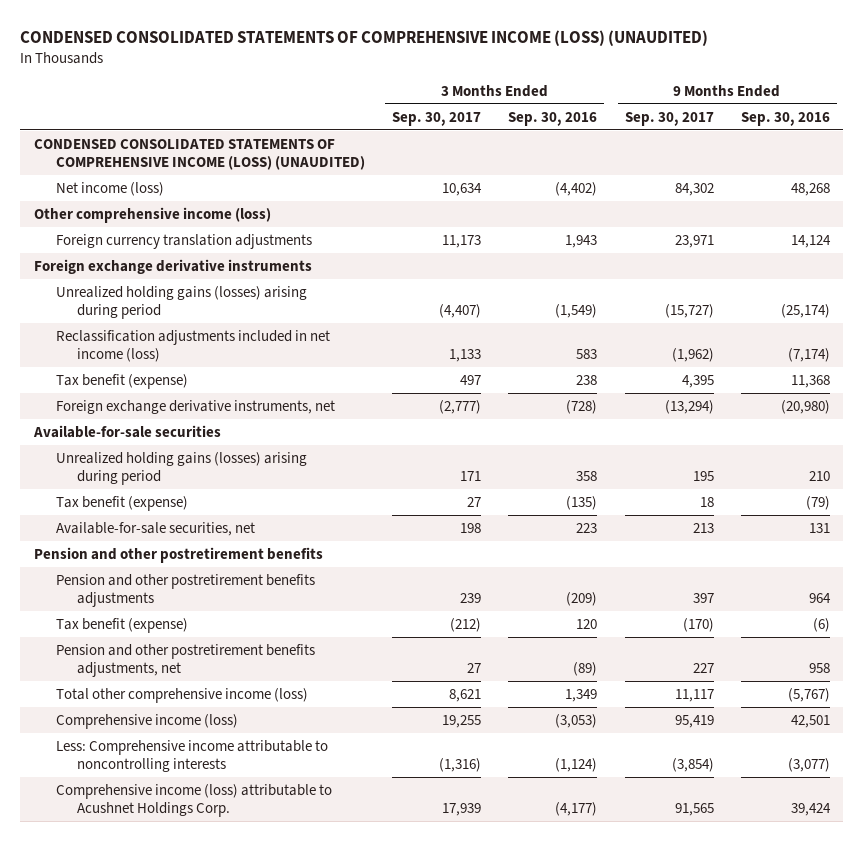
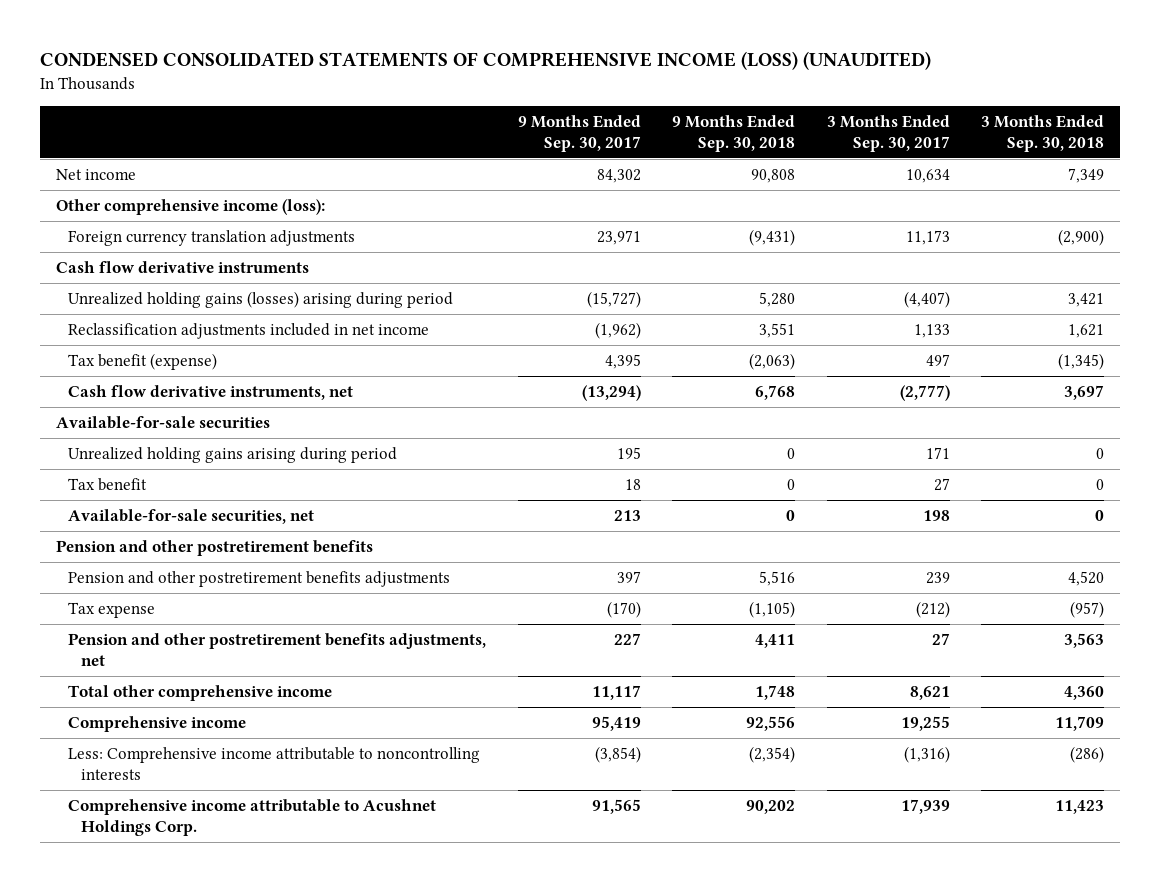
- | 3 Months Ended Sep. 30, 2017 | 3 Months Ended Sep. 30, 2016 | 9 Months Ended Sep. 30, 2017 | 9 Months Ended Sep. 30, 2016
+ | 9 Months Ended Sep. 30, 2017 | 9 Months Ended Sep. 30, 2018 | 3 Months Ended Sep. 30, 2017 | 3 Months Ended Sep. 30, 2018
- CONDENSED CONSOLIDATED STATEMENTS OF COMPREHENSIVE INCOME (LOSS) (UNAUDITED)
- Net income (loss) | 10,634 | (4,402) | 84,302 | 48,268
- Other comprehensive income (loss)
+ Net income | 84,302 | 90,808 | 10,634 | 7,349
+ Other comprehensive income (loss):
- Foreign exchange derivative instruments
+ Cash flow derivative instruments
- Reclassification adjustments included in net income (loss) | 1,133 | 583 | (1,962) | (7,174)
+ Reclassification adjustments included in net income | (1,962) | 3,551 | 1,133 | 1,621
- Foreign exchange derivative instruments, net | (2,777) | (728) | (13,294) | (20,980)
+ Cash flow derivative instruments, net | (13,294) | 6,768 | (2,777) | 3,697
- Unrealized holding gains (losses) arising during period | 171 | 358 | 195 | 210
- Tax benefit (expense) | 27 | (135) | 18 | (79)
+ Unrealized holding gains arising during period | 195 | 0 | 171 | 0
+ Tax benefit | 18 | 0 | 27 | 0
- Tax benefit (expense) | (212) | 120 | (170) | (6)
+ Tax expense | (170) | (1,105) | (212) | (957)
- Total other comprehensive income (loss) | 8,621 | 1,349 | 11,117 | (5,767)
- Comprehensive income (loss) | 19,255 | (3,053) | 95,419 | 42,501
+ Total other comprehensive income | 11,117 | 1,748 | 8,621 | 4,360
+ Comprehensive income | 95,419 | 92,556 | 19,255 | 11,709
- Comprehensive income (loss) attributable to Acushnet Holdings Corp. | 17,939 | (4,177) | 91,565 | 39,424
+ Comprehensive income attributable to Acushnet Holdings Corp. | 91,565 | 90,202 | 17,939 | 11,423

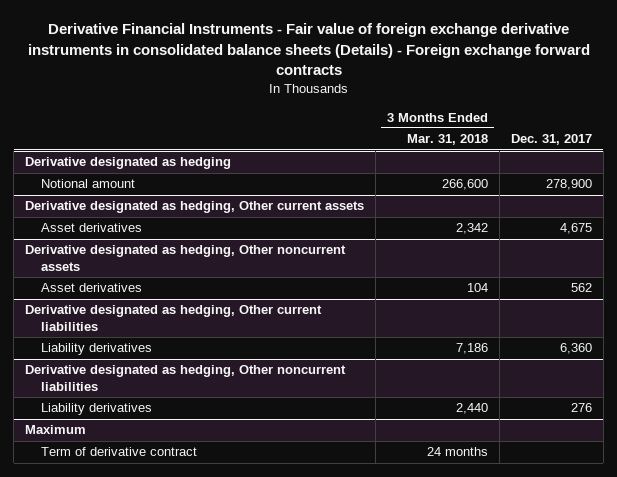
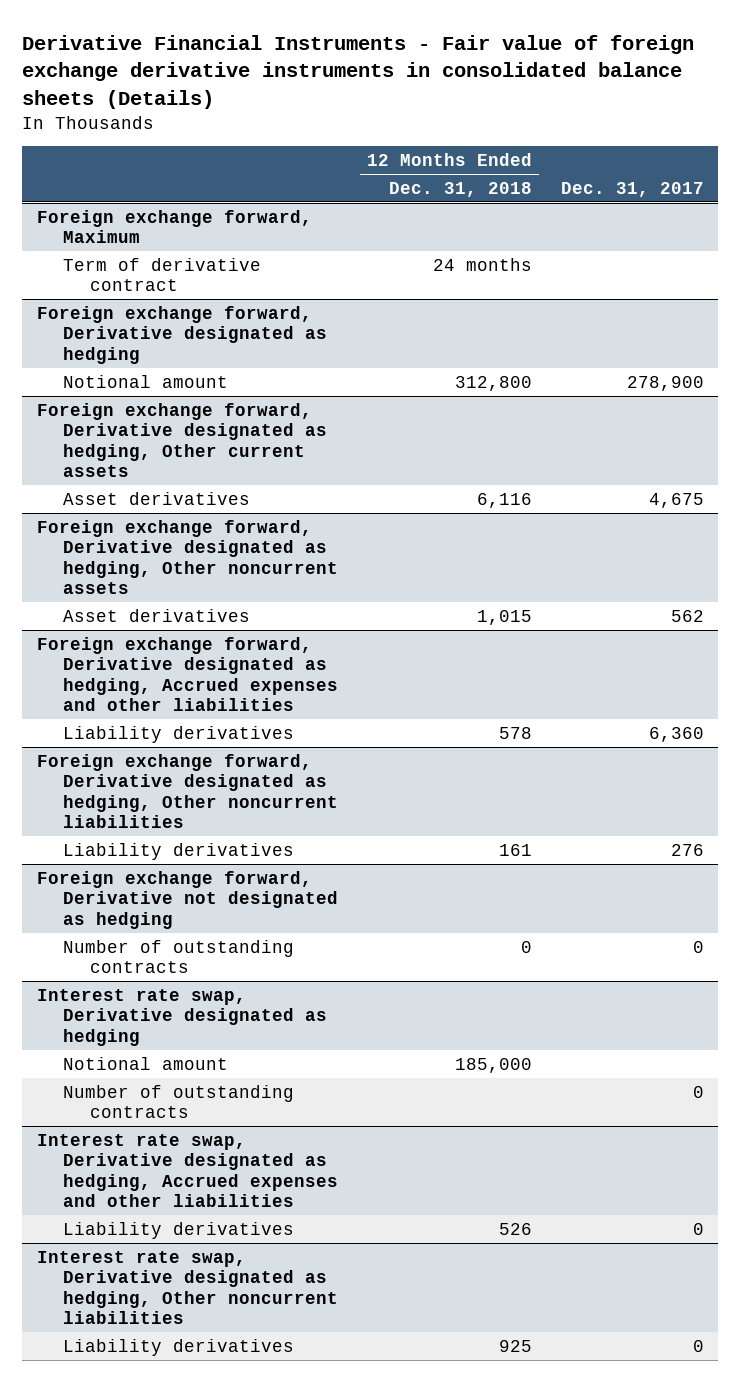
- Derivative Financial Instruments - Fair value of foreign exchange derivative instruments in consolidated balance sheets (Details) - Foreign exchange forward contracts
+ Derivative Financial Instruments - Fair value of foreign exchange derivative instruments in consolidated balance sheets (Details)
- | 3 Months Ended Mar. 31, 2018 | Dec. 31, 2017
+ | 12 Months Ended Dec. 31, 2018 | Dec. 31, 2017
- Derivative designated as hedging
+ Foreign exchange forward, Maximum
+ Term of derivative contract | 24 months |
+ Foreign exchange forward, Derivative designated as hedging
- Derivative designated as hedging, Other current assets
+ Foreign exchange forward, Derivative designated as hedging, Other current assets
- Derivative designated as hedging, Other noncurrent assets
+ Foreign exchange forward, Derivative designated as hedging, Other noncurrent assets
- Derivative designated as hedging, Other current liabilities
+ Foreign exchange forward, Derivative designated as hedging, Accrued expenses and other liabilities
- Derivative designated as hedging, Other noncurrent liabilities
+ Foreign exchange forward, Derivative designated as hedging, Other noncurrent liabilities
- Maximum
- Term of derivative contract | 24 months |
+ Foreign exchange forward, Derivative not designated as hedging
+ Number of outstanding contracts | 0 | 0
+ Interest rate swap, Derivative designated as hedging
+ Notional amount | 185,000 |
+ Number of outstanding contracts | | 0
+ Interest rate swap, Derivative designated as hedging, Accrued expenses and other liabilities
+ Liability derivatives | 526 | 0
+ Interest rate swap, Derivative designated as hedging, Other noncurrent liabilities
+ Liability derivatives | 925 | 0

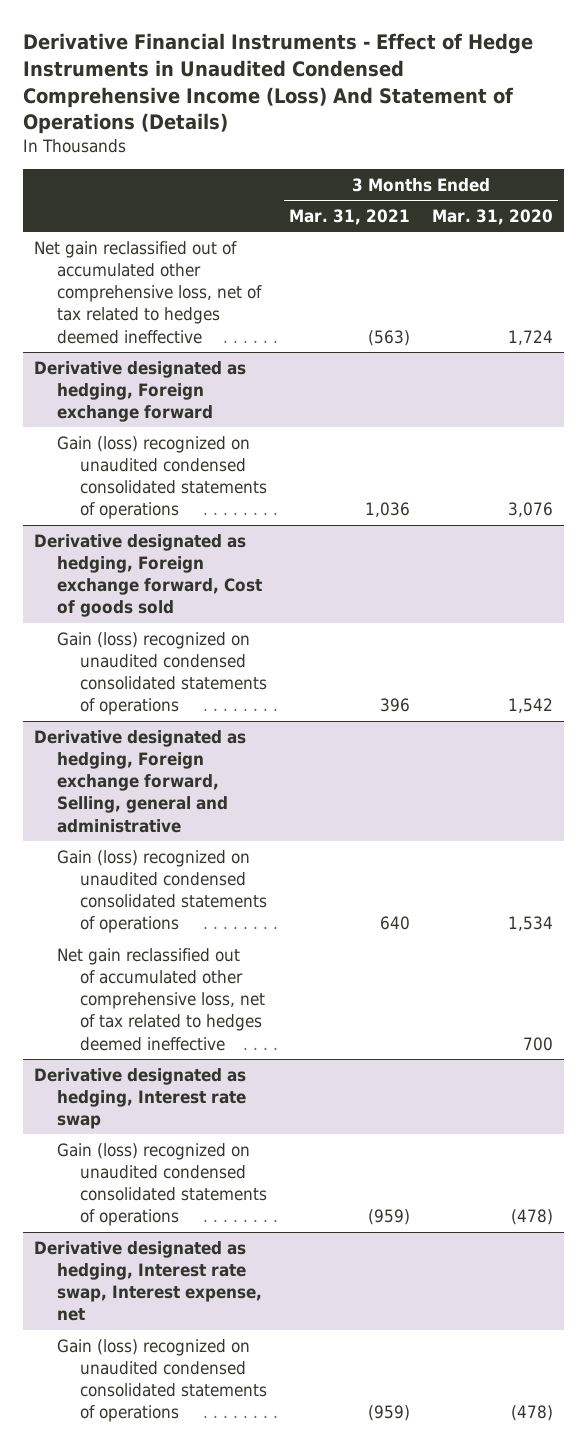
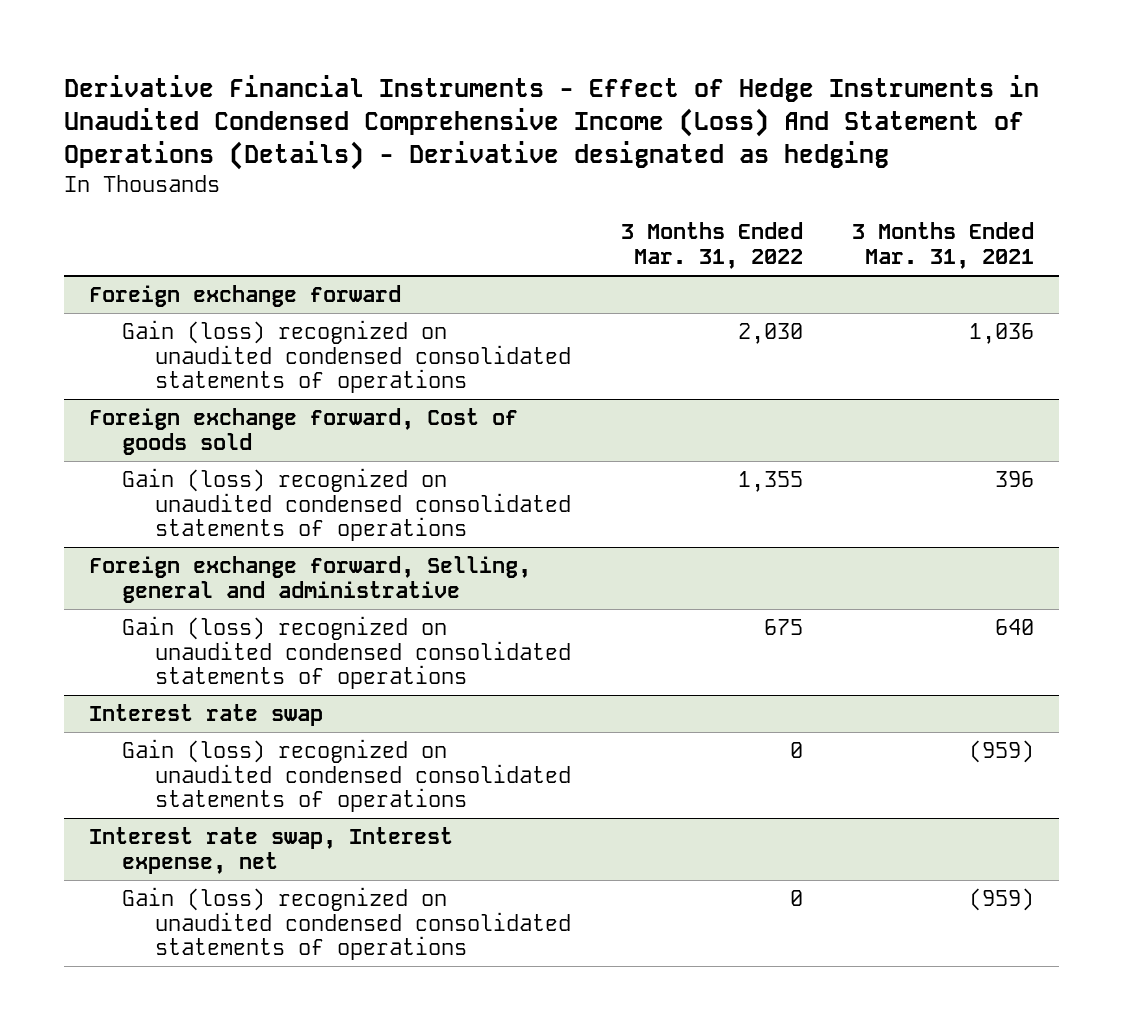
- Derivative Financial Instruments - Effect of Hedge Instruments in Unaudited Condensed Comprehensive Income (Loss) And Statement of Operations (Details)
+ Derivative Financial Instruments - Effect of Hedge Instruments in Unaudited Condensed Comprehensive Income (Loss) And Statement of Operations (Details) - Derivative designated as hedging
- | 3 Months Ended Mar. 31, 2021 | 3 Months Ended Mar. 31, 2020
+ | 3 Months Ended Mar. 31, 2022 | 3 Months Ended Mar. 31, 2021
- Net gain reclassified out of accumulated other comprehensive loss, net of tax related to hedges deemed ineffective | (563) | 1,724
- Derivative designated as hedging, Foreign exchange forward
+ Foreign exchange forward
- Derivative designated as hedging, Foreign exchange forward, Cost of goods sold
+ Foreign exchange forward, Cost of goods sold
- Derivative designated as hedging, Foreign exchange forward, Selling, general and administrative
+ Foreign exchange forward, Selling, general and administrative
- Net gain reclassified out of accumulated other comprehensive loss, net of tax related to hedges deemed ineffective | | 700
- Derivative designated as hedging, Interest rate swap
+ Interest rate swap
- Derivative designated as hedging, Interest rate swap, Interest expense, net
+ Interest rate swap, Interest expense, net

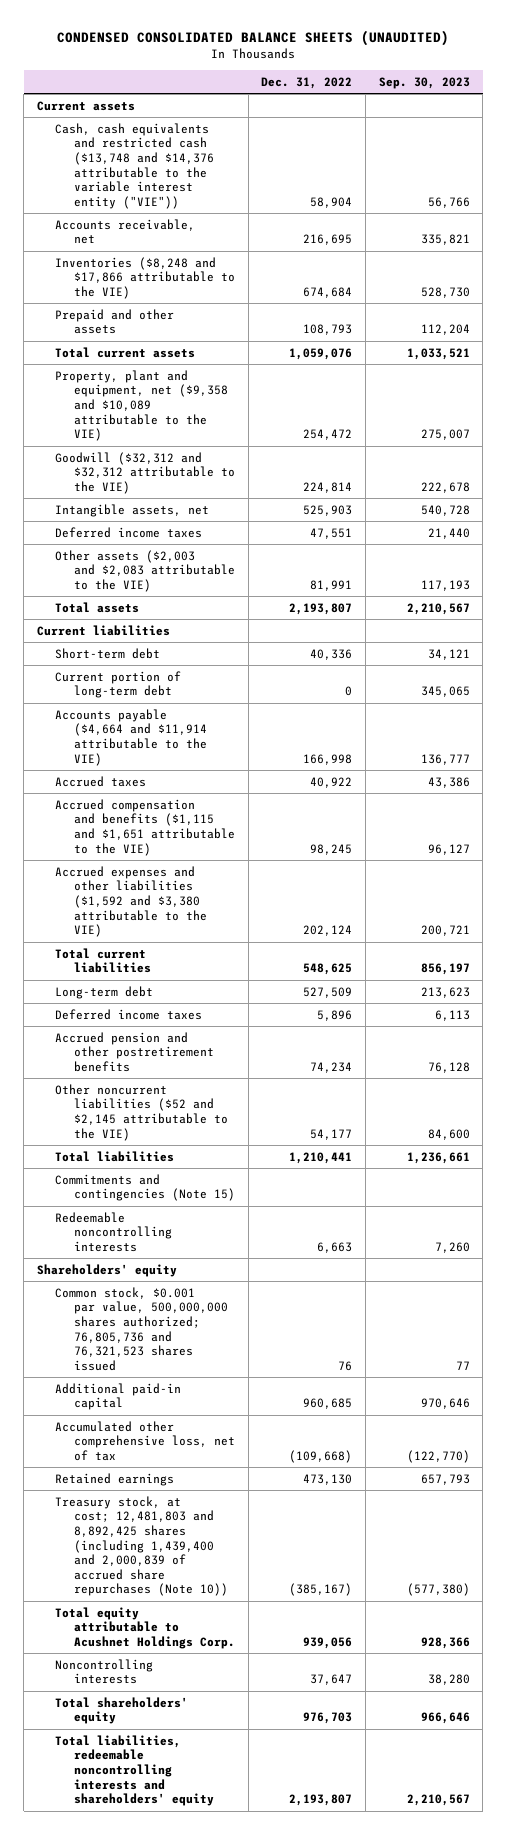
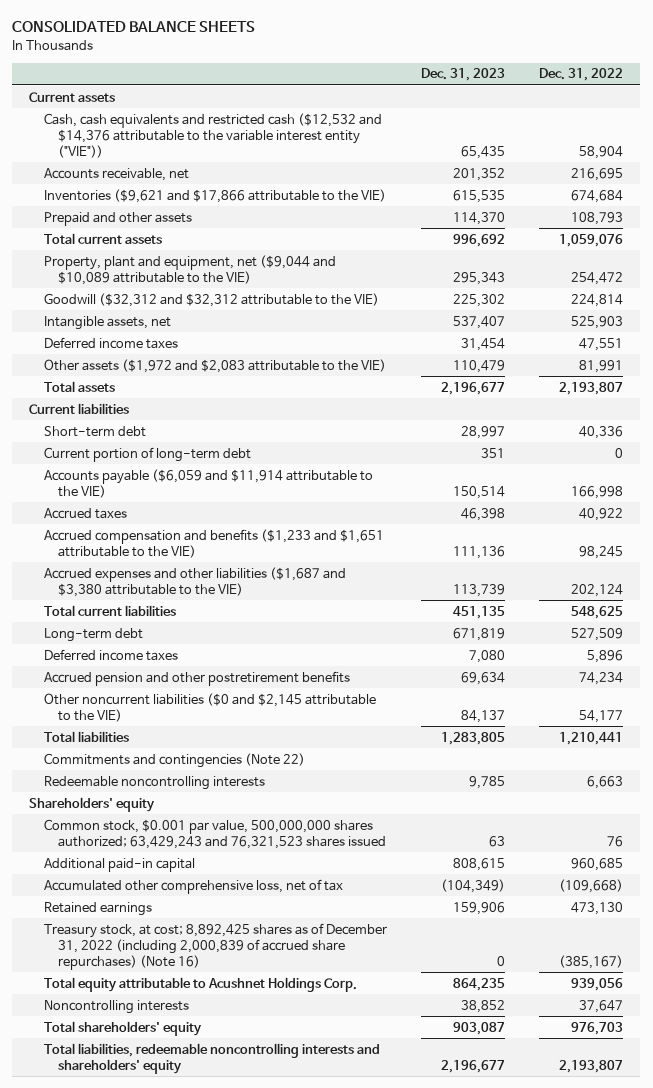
- CONDENSED CONSOLIDATED BALANCE SHEETS (UNAUDITED)
+ CONSOLIDATED BALANCE SHEETS
- | Dec. 31, 2022 | Sep. 30, 2023
+ | Dec. 31, 2023 | Dec. 31, 2022
- Cash, cash equivalents and restricted cash ($13,748 and $14,376 attributable to the variable interest entity ("VIE")) | 58,904 | 56,766
+ Cash, cash equivalents and restricted cash ($12,532 and $14,376 attributable to the variable interest entity ("VIE")) | 65,435 | 58,904
- Inventories ($8,248 and $17,866 attributable to the VIE) | 674,684 | 528,730
+ Inventories ($9,621 and $17,866 attributable to the VIE) | 615,535 | 674,684
- Property, plant and equipment, net ($9,358 and $10,089 attributable to the VIE) | 254,472 | 275,007
+ Property, plant and equipment, net ($9,044 and $10,089 attributable to the VIE) | 295,343 | 254,472
- Other assets ($2,003 and $2,083 attributable to the VIE) | 81,991 | 117,193
+ Other assets ($1,972 and $2,083 attributable to the VIE) | 110,479 | 81,991
- Accounts payable ($4,664 and $11,914 attributable to the VIE) | 166,998 | 136,777
+ Accounts payable ($6,059 and $11,914 attributable to the VIE) | 150,514 | 166,998
- Accrued compensation and benefits ($1,115 and $1,651 attributable to the VIE) | 98,245 | 96,127
- Accrued expenses and other liabilities ($1,592 and $3,380 attributable to the VIE) | 202,124 | 200,721
+ Accrued compensation and benefits ($1,233 and $1,651 attributable to the VIE) | 111,136 | 98,245
+ Accrued expenses and other liabilities ($1,687 and $3,380 attributable to the VIE) | 113,739 | 202,124
- Other noncurrent liabilities ($52 and $2,145 attributable to the VIE) | 54,177 | 84,600
+ Other noncurrent liabilities ($0 and $2,145 attributable to the VIE) | 84,137 | 54,177
- Commitments and contingencies (Note 15)
+ Commitments and contingencies (Note 22)
- Common stock, $0.001 par value, 500,000,000 shares authorized; 76,805,736 and 76,321,523 shares issued | 76 | 77
+ Common stock, $0.001 par value, 500,000,000 shares authorized; 63,429,243 and 76,321,523 shares issued | 63 | 76
- Treasury stock, at cost; 12,481,803 and 8,892,425 shares (including 1,439,400 and 2,000,839 of accrued share repurchases (Note 10)) | (385,167) | (577,380)
+ Treasury stock, at cost; 8,892,425 shares as of December 31, 2022 (including 2,000,839 of accrued share repurchases) (Note 16) | 0 | (385,167)

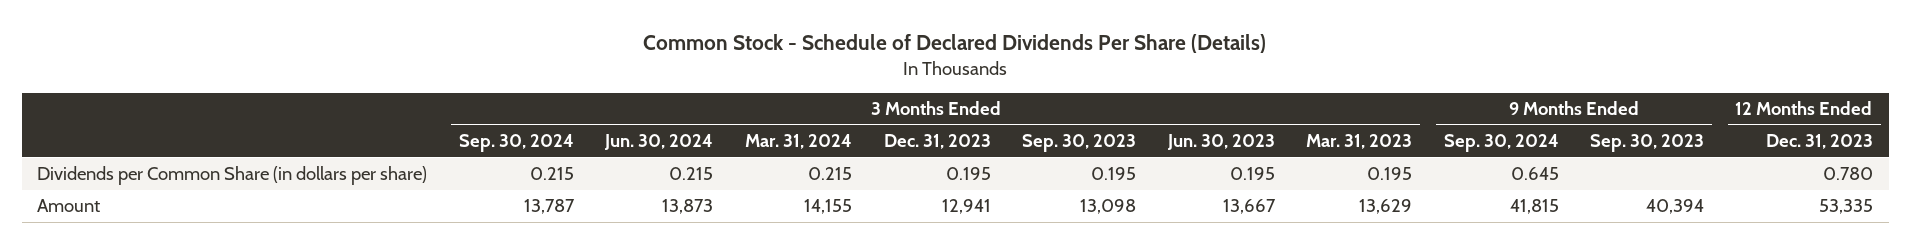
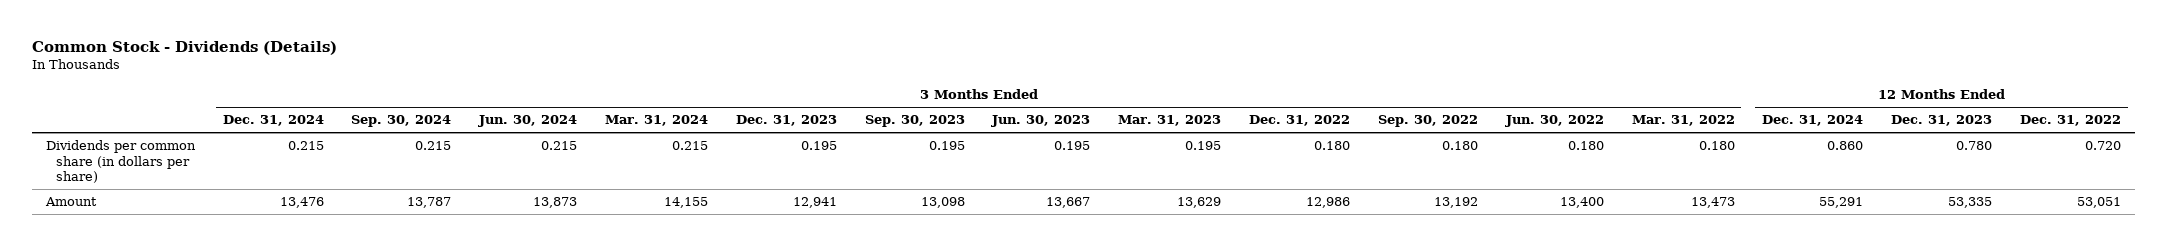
- Common Stock - Schedule of Declared Dividends Per Share (Details)
+ Common Stock - Dividends (Details)
- | 3 Months Ended Sep. 30, 2024 | 3 Months Ended Jun. 30, 2024 | 3 Months Ended Mar. 31, 2024 | 3 Months Ended Dec. 31, 2023 | 3 Months Ended Sep. 30, 2023 | 3 Months Ended Jun. 30, 2023 | 3 Months Ended Mar. 31, 2023 | 9 Months Ended Sep. 30, 2024 | 9 Months Ended Sep. 30, 2023 | 12 Months Ended Dec. 31, 2023
+ | 3 Months Ended Dec. 31, 2024 | 3 Months Ended Sep. 30, 2024 | 3 Months Ended Jun. 30, 2024 | 3 Months Ended Mar. 31, 2024 | 3 Months Ended Dec. 31, 2023 | 3 Months Ended Sep. 30, 2023 | 3 Months Ended Jun. 30, 2023 | 3 Months Ended Mar. 31, 2023 | 3 Months Ended Dec. 31, 2022 | 3 Months Ended Sep. 30, 2022 | 3 Months Ended Jun. 30, 2022 | 3 Months Ended Mar. 31, 2022 | 12 Months Ended Dec. 31, 2024 | 12 Months Ended Dec. 31, 2023 | 12 Months Ended Dec. 31, 2022
- Dividends per Common Share (in dollars per share) | 0.215 | 0.215 | 0.215 | 0.195 | 0.195 | 0.195 | 0.195 | 0.645 | | 0.780
+ Dividends per common share (in dollars per share) | 0.215 | 0.215 | 0.215 | 0.215 | 0.195 | 0.195 | 0.195 | 0.195 | 0.180 | 0.180 | 0.180 | 0.180 | 0.860 | 0.780 | 0.720

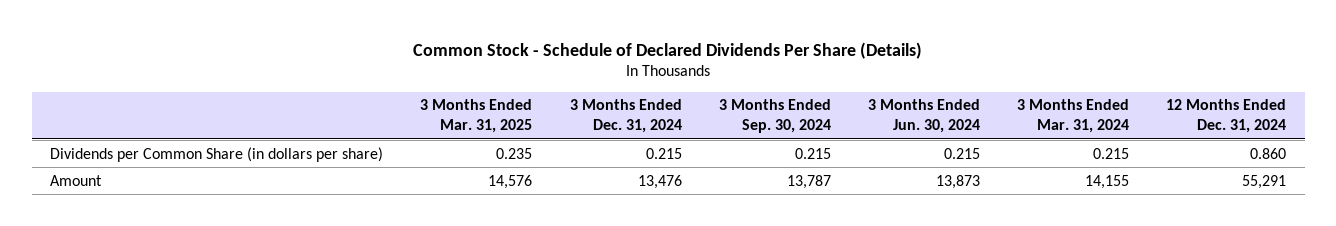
- Common Stock - Dividends (Details)
+ Common Stock - Schedule of Declared Dividends Per Share (Details)
- | 3 Months Ended Dec. 31, 2024 | 3 Months Ended Sep. 30, 2024 | 3 Months Ended Jun. 30, 2024 | 3 Months Ended Mar. 31, 2024 | 3 Months Ended Dec. 31, 2023 | 3 Months Ended Sep. 30, 2023 | 3 Months Ended Jun. 30, 2023 | 3 Months Ended Mar. 31, 2023 | 3 Months Ended Dec. 31, 2022 | 3 Months Ended Sep. 30, 2022 | 3 Months Ended Jun. 30, 2022 | 3 Months Ended Mar. 31, 2022 | 12 Months Ended Dec. 31, 2024 | 12 Months Ended Dec. 31, 2023 | 12 Months Ended Dec. 31, 2022
+ | 3 Months Ended Mar. 31, 2025 | 3 Months Ended Dec. 31, 2024 | 3 Months Ended Sep. 30, 2024 | 3 Months Ended Jun. 30, 2024 | 3 Months Ended Mar. 31, 2024 | 12 Months Ended Dec. 31, 2024
- Dividends per common share (in dollars per share) | 0.215 | 0.215 | 0.215 | 0.215 | 0.195 | 0.195 | 0.195 | 0.195 | 0.180 | 0.180 | 0.180 | 0.180 | 0.860 | 0.780 | 0.720
+ Dividends per Common Share (in dollars per share) | 0.235 | 0.215 | 0.215 | 0.215 | 0.215 | 0.860

